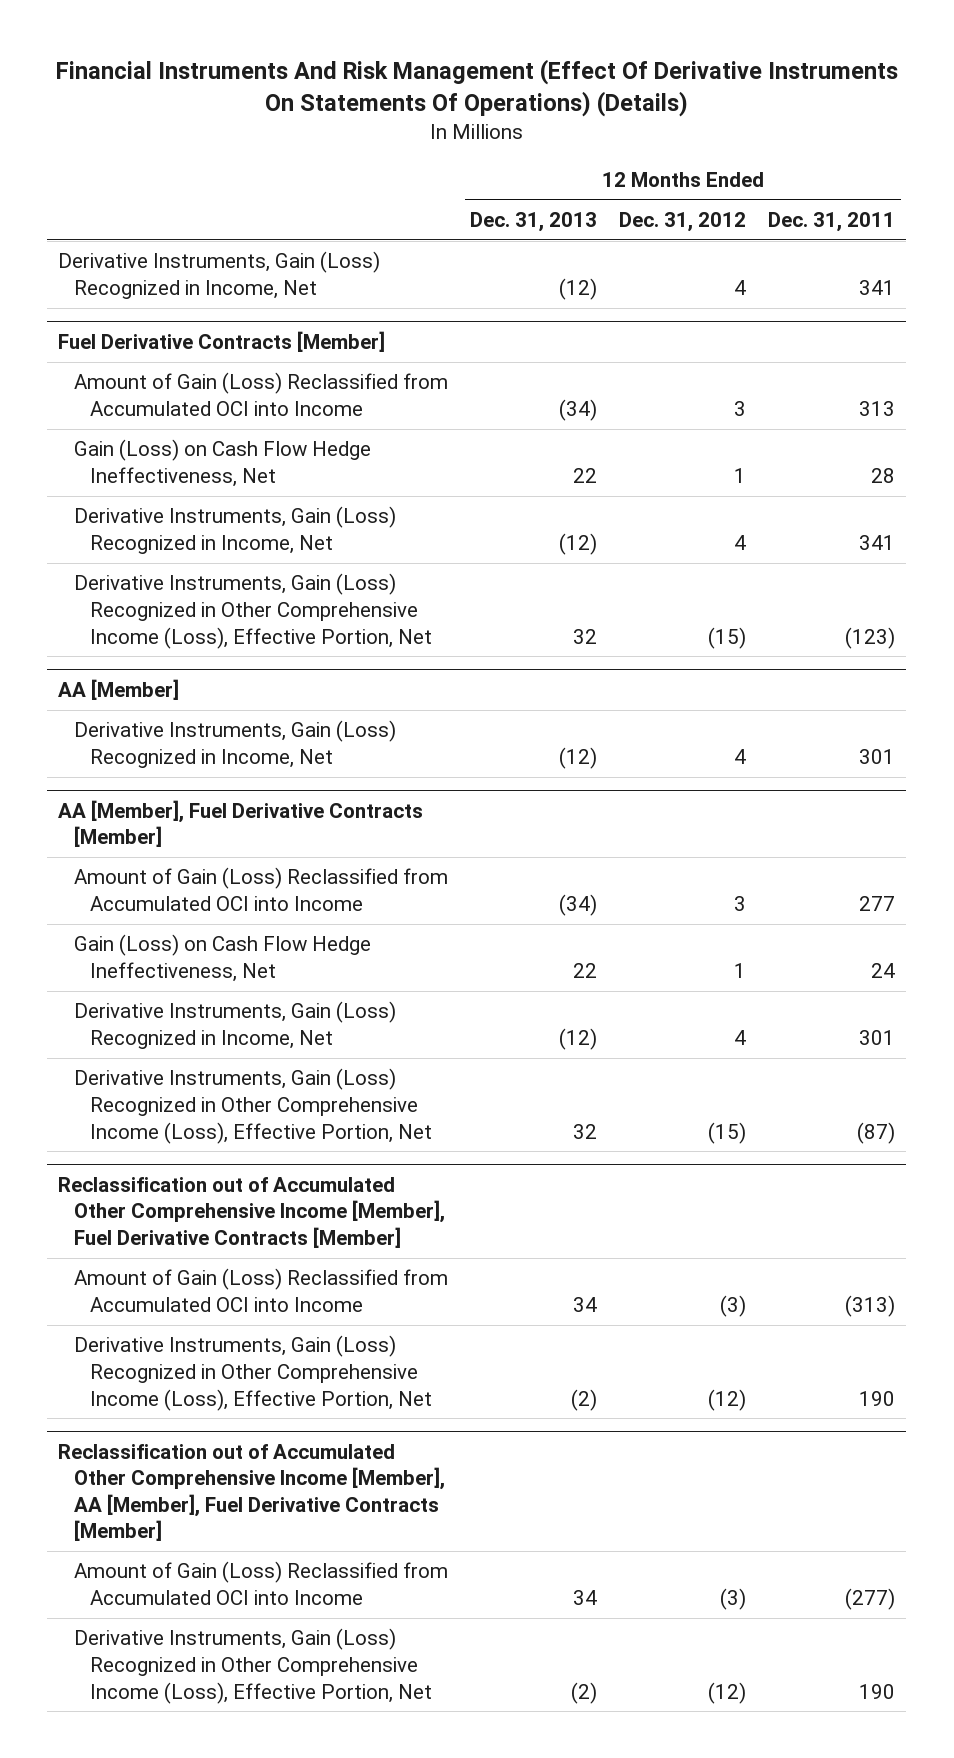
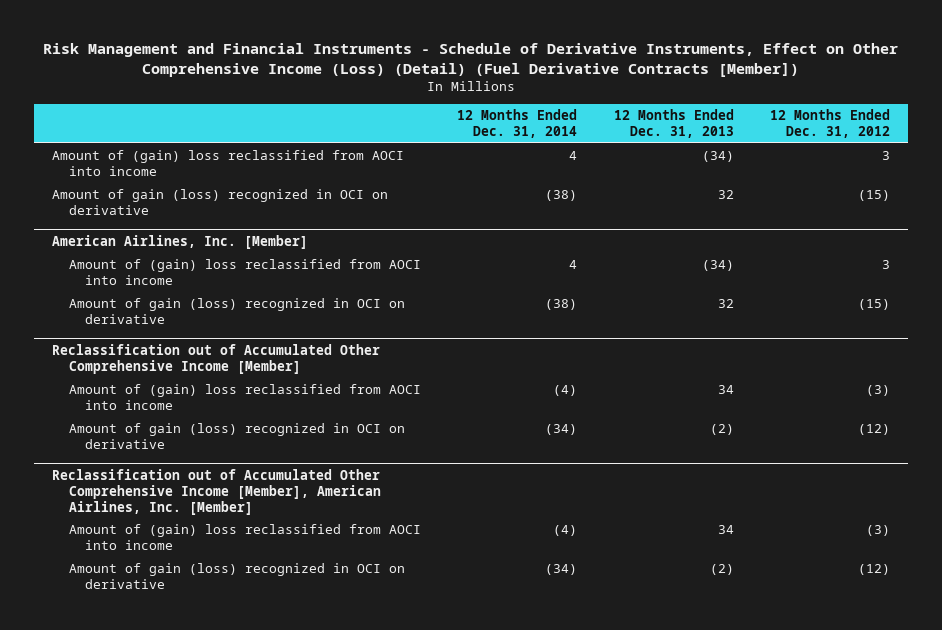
- Financial Instruments And Risk Management (Effect Of Derivative Instruments On Statements Of Operations) (Details)
+ Risk Management and Financial Instruments - Schedule of Derivative Instruments, Effect on Other Comprehensive Income (Loss) (Detail) (Fuel Derivative Contracts [Member])
- | 12 Months Ended Dec. 31, 2013 | 12 Months Ended Dec. 31, 2012 | 12 Months Ended Dec. 31, 2011
+ | 12 Months Ended Dec. 31, 2014 | 12 Months Ended Dec. 31, 2013 | 12 Months Ended Dec. 31, 2012
- Derivative Instruments, Gain (Loss) Recognized in Income, Net | (12) | 4 | 341
- Fuel Derivative Contracts [Member]
- Amount of Gain (Loss) Reclassified from Accumulated OCI into Income | (34) | 3 | 313
- Gain (Loss) on Cash Flow Hedge Ineffectiveness, Net | 22 | 1 | 28
- Derivative Instruments, Gain (Loss) Recognized in Income, Net | (12) | 4 | 341
- Derivative Instruments, Gain (Loss) Recognized in Other Comprehensive Income (Loss), Effective Portion, Net | 32 | (15) | (123)
- AA [Member]
- Derivative Instruments, Gain (Loss) Recognized in Income, Net | (12) | 4 | 301
- AA [Member], Fuel Derivative Contracts [Member]
- Amount of Gain (Loss) Reclassified from Accumulated OCI into Income | (34) | 3 | 277
- Gain (Loss) on Cash Flow Hedge Ineffectiveness, Net | 22 | 1 | 24
- Derivative Instruments, Gain (Loss) Recognized in Income, Net | (12) | 4 | 301
- Derivative Instruments, Gain (Loss) Recognized in Other Comprehensive Income (Loss), Effective Portion, Net | 32 | (15) | (87)
- Reclassification out of Accumulated Other Comprehensive Income [Member], Fuel Derivative Contracts [Member]
- Amount of Gain (Loss) Reclassified from Accumulated OCI into Income | 34 | (3) | (313)
- Derivative Instruments, Gain (Loss) Recognized in Other Comprehensive Income (Loss), Effective Portion, Net | (2) | (12) | 190
- Reclassification out of Accumulated Other Comprehensive Income [Member], AA [Member], Fuel Derivative Contracts [Member]
- Amount of Gain (Loss) Reclassified from Accumulated OCI into Income | 34 | (3) | (277)
- Derivative Instruments, Gain (Loss) Recognized in Other Comprehensive Income (Loss), Effective Portion, Net | (2) | (12) | 190
+ Amount of (gain) loss reclassified from AOCI into income | 4 | (34) | 3
+ Amount of gain (loss) recognized in OCI on derivative | (38) | 32 | (15)
+ American Airlines, Inc. [Member]
+ Amount of (gain) loss reclassified from AOCI into income | 4 | (34) | 3
+ Amount of gain (loss) recognized in OCI on derivative | (38) | 32 | (15)
+ Reclassification out of Accumulated Other Comprehensive Income [Member]
+ Amount of (gain) loss reclassified from AOCI into income | (4) | 34 | (3)
+ Amount of gain (loss) recognized in OCI on derivative | (34) | (2) | (12)
+ Reclassification out of Accumulated Other Comprehensive Income [Member], American Airlines, Inc. [Member]
+ Amount of (gain) loss reclassified from AOCI into income | (4) | 34 | (3)
+ Amount of gain (loss) recognized in OCI on derivative | (34) | (2) | (12)

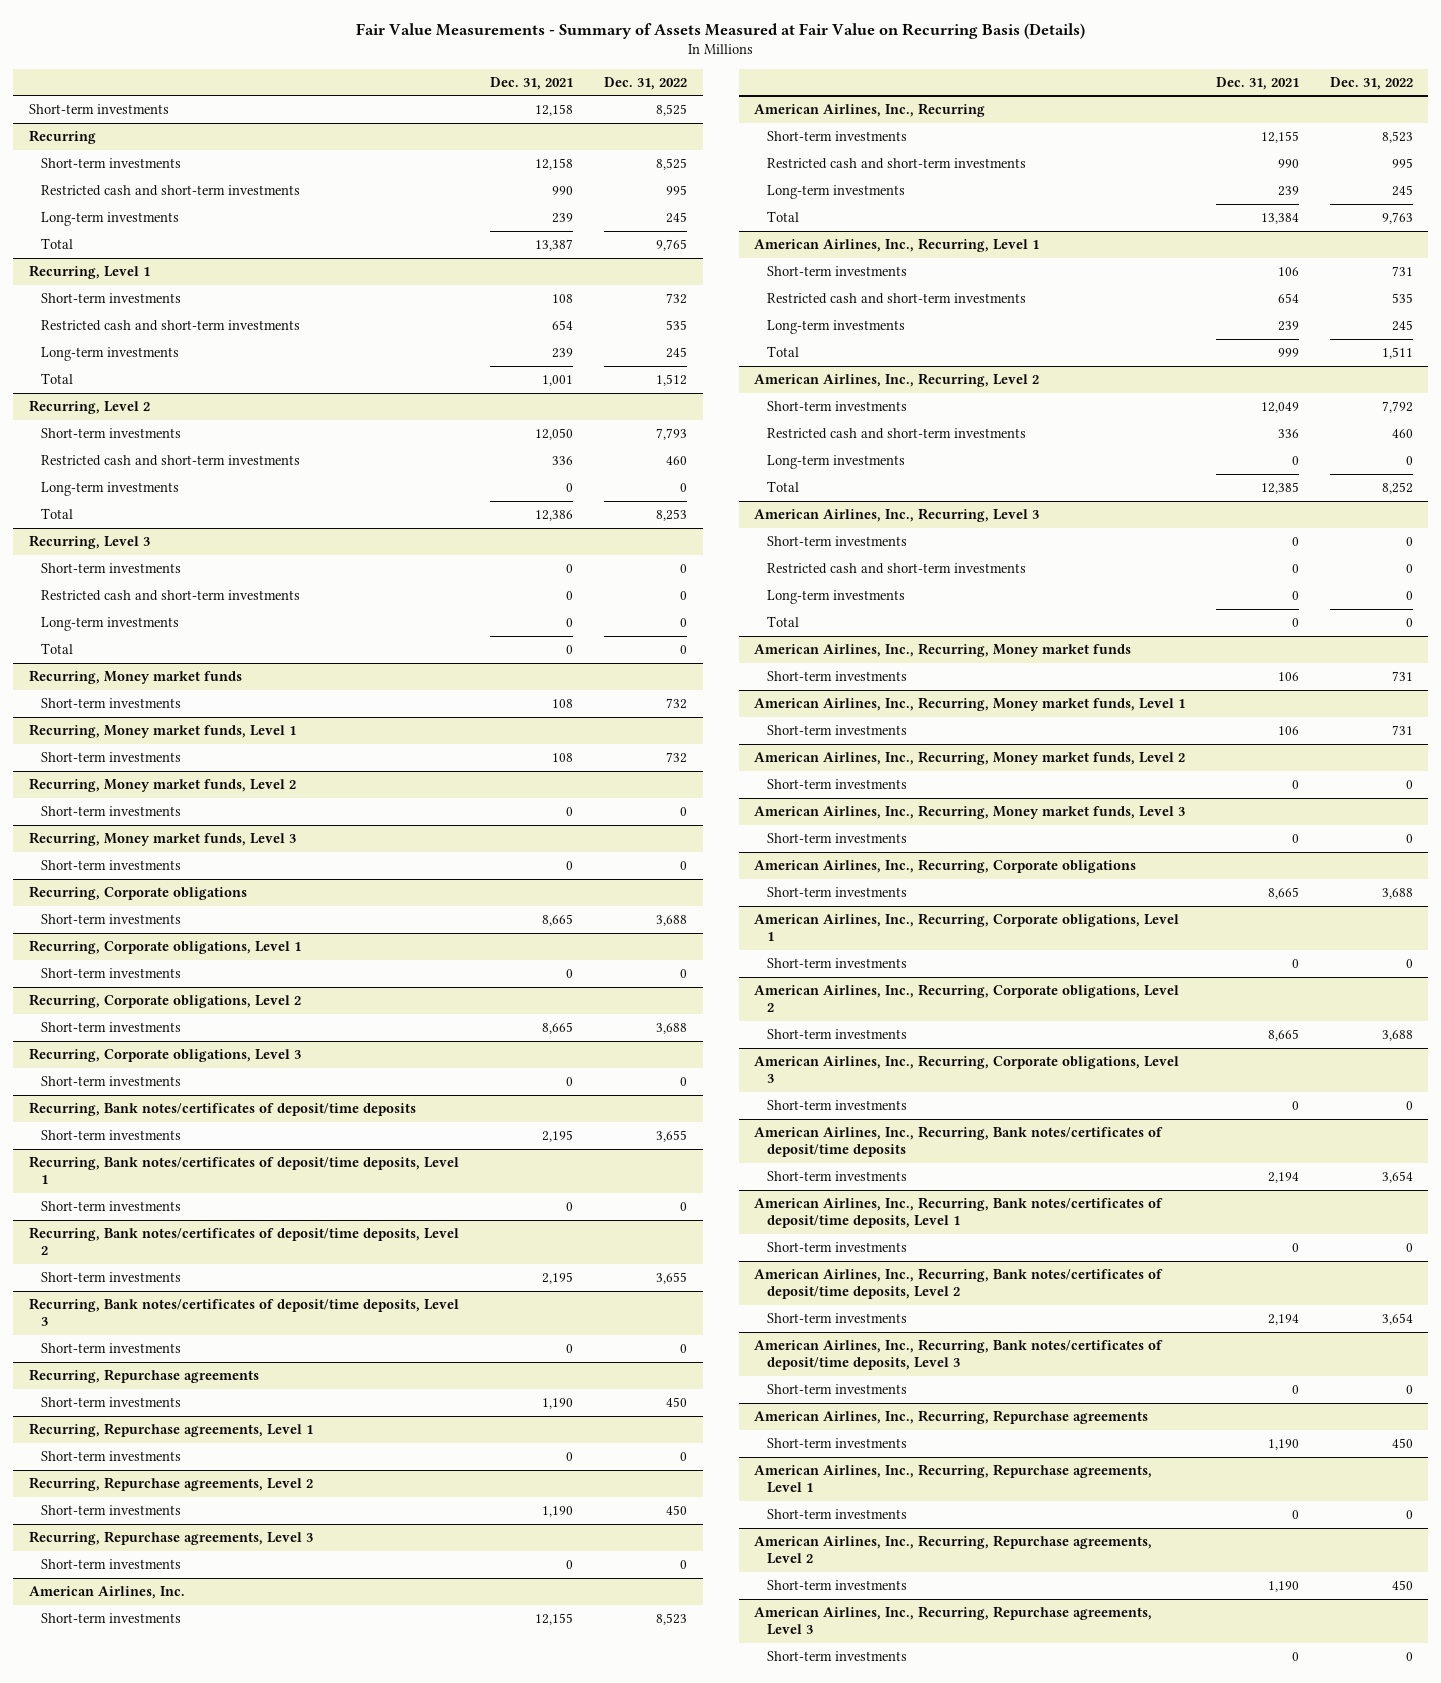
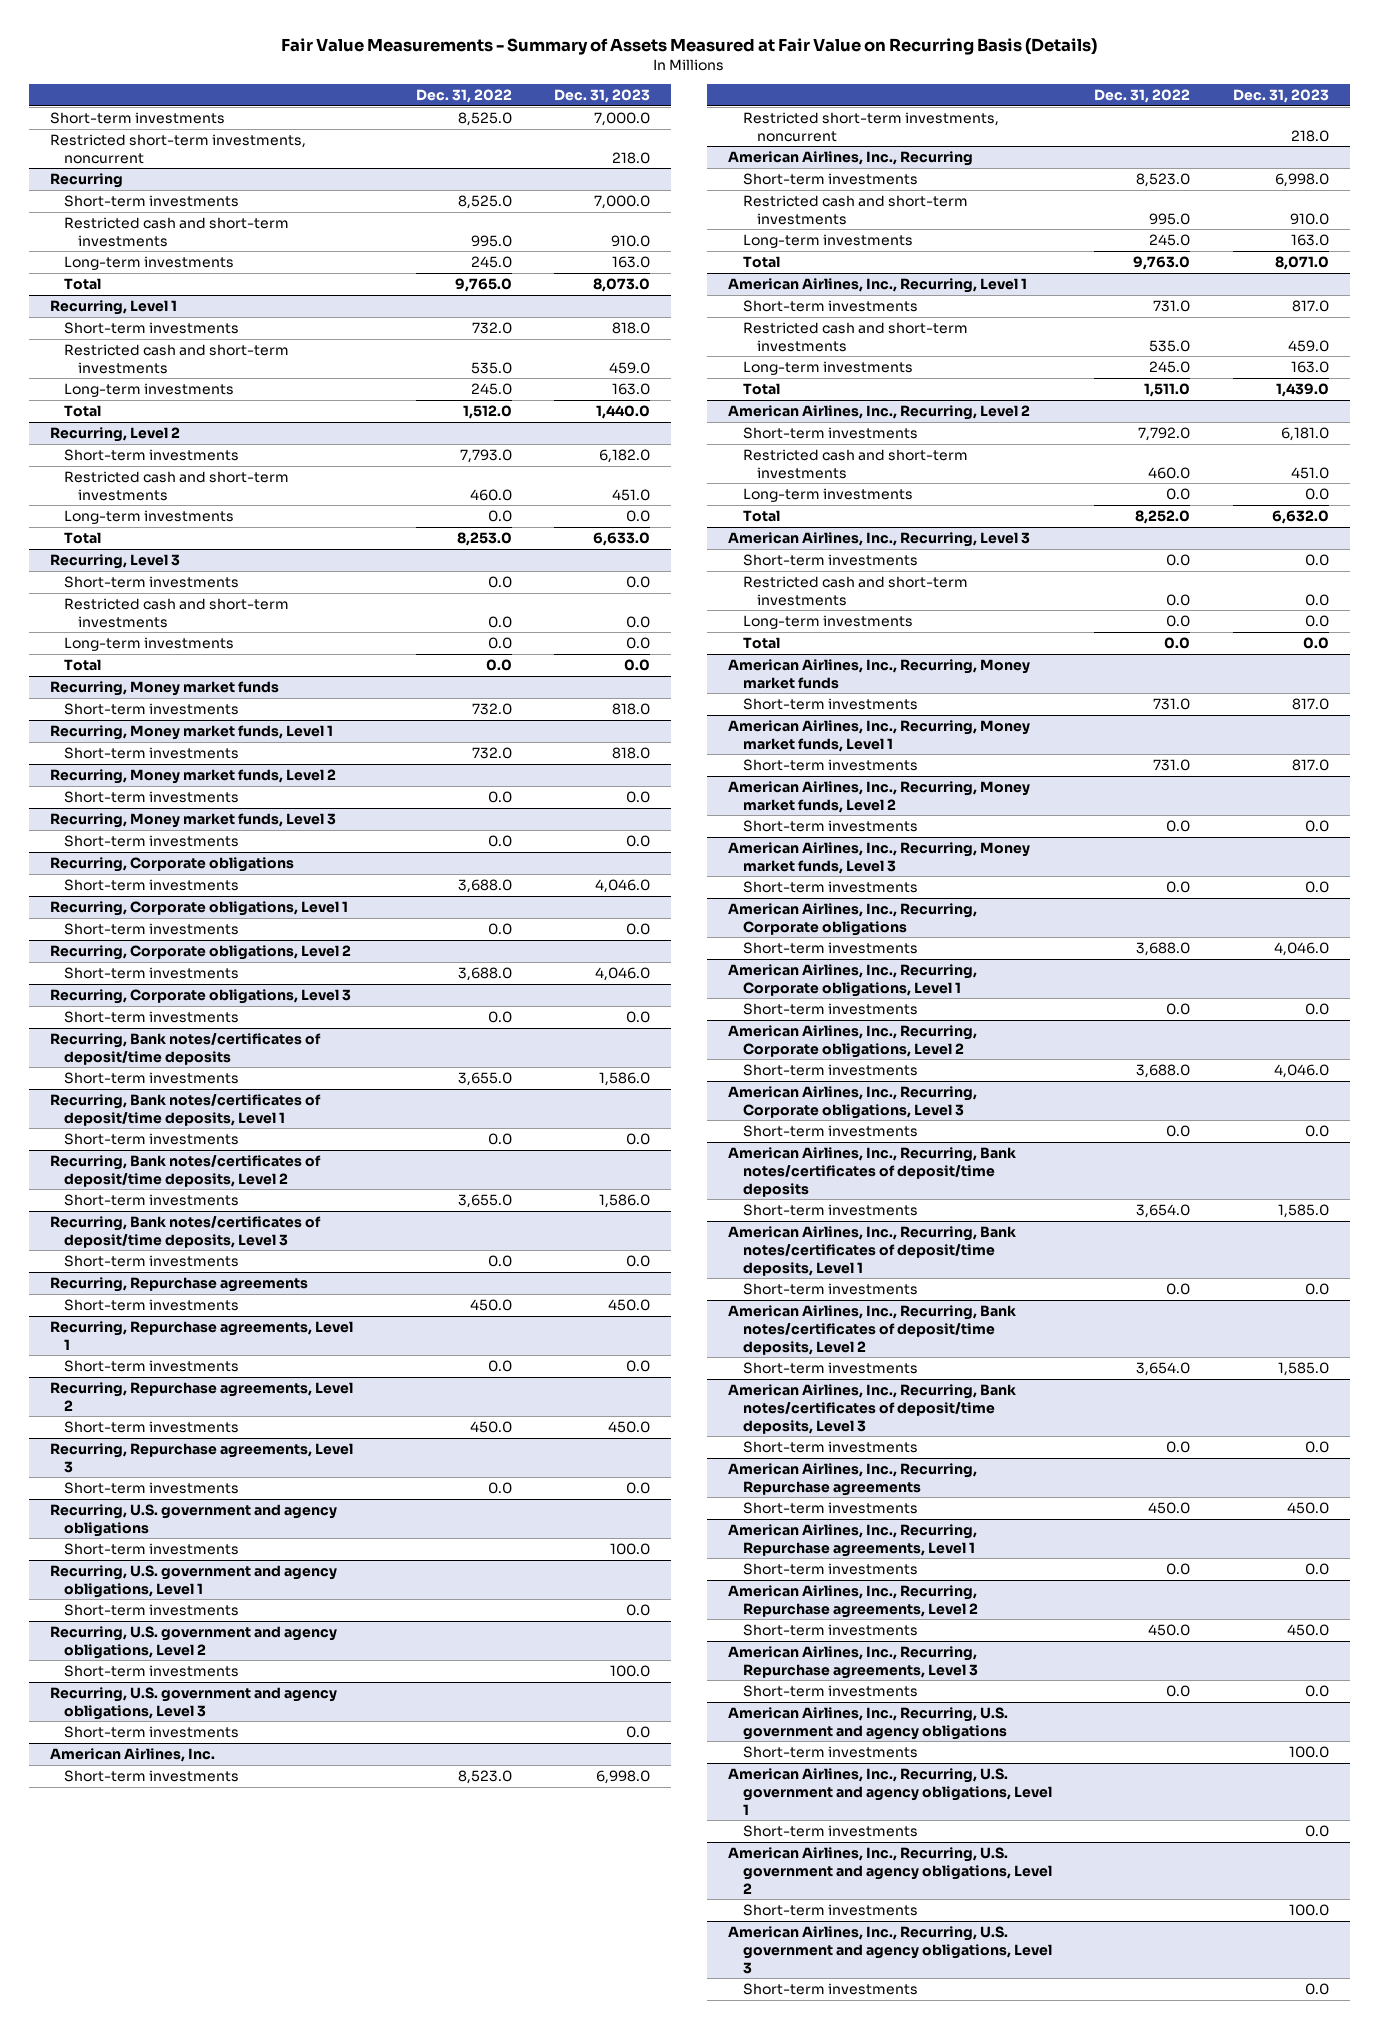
- | Dec. 31, 2021 | Dec. 31, 2022
+ | Dec. 31, 2022 | Dec. 31, 2023
- Short-term investments | 12,158 | 8,525
+ Short-term investments | 8,525.0 | 7,000.0
+ Restricted short-term investments, noncurrent | | 218.0
@ Recurring
- Short-term investments | 12,158 | 8,525
- Restricted cash and short-term investments | 990 | 995
- Long-term investments | 239 | 245
- Total | 13,387 | 9,765
+ Short-term investments | 8,525.0 | 7,000.0
+ Restricted cash and short-term investments | 995.0 | 910.0
+ Long-term investments | 245.0 | 163.0
+ Total | 9,765.0 | 8,073.0
@ Recurring, Level 1
- Short-term investments | 108 | 732
- Restricted cash and short-term investments | 654 | 535
- Long-term investments | 239 | 245
- Total | 1,001 | 1,512
+ Short-term investments | 732.0 | 818.0
+ Restricted cash and short-term investments | 535.0 | 459.0
+ Long-term investments | 245.0 | 163.0
+ Total | 1,512.0 | 1,440.0
@ Recurring, Level 2
- Short-term investments | 12,050 | 7,793
- Restricted cash and short-term investments | 336 | 460
- Long-term investments | 0 | 0
- Total | 12,386 | 8,253
+ Short-term investments | 7,793.0 | 6,182.0
+ Restricted cash and short-term investments | 460.0 | 451.0
+ Long-term investments | 0.0 | 0.0
+ Total | 8,253.0 | 6,633.0
@ Recurring, Level 3
- Short-term investments | 0 | 0
- Restricted cash and short-term investments | 0 | 0
- Long-term investments | 0 | 0
- Total | 0 | 0
+ Short-term investments | 0.0 | 0.0
+ Restricted cash and short-term investments | 0.0 | 0.0
+ Long-term investments | 0.0 | 0.0
+ Total | 0.0 | 0.0
@ Recurring, Money market funds
- Short-term investments | 108 | 732
+ Short-term investments | 732.0 | 818.0
@ Recurring, Money market funds, Level 1
- Short-term investments | 108 | 732
+ Short-term investments | 732.0 | 818.0
@ Recurring, Money market funds, Level 2
- Short-term investments | 0 | 0
+ Short-term investments | 0.0 | 0.0
@ Recurring, Money market funds, Level 3
- Short-term investments | 0 | 0
+ Short-term investments | 0.0 | 0.0
@ Recurring, Corporate obligations
- Short-term investments | 8,665 | 3,688
+ Short-term investments | 3,688.0 | 4,046.0
@ Recurring, Corporate obligations, Level 1
- Short-term investments | 0 | 0
+ Short-term investments | 0.0 | 0.0
@ Recurring, Corporate obligations, Level 2
- Short-term investments | 8,665 | 3,688
+ Short-term investments | 3,688.0 | 4,046.0
@ Recurring, Corporate obligations, Level 3
- Short-term investments | 0 | 0
+ Short-term investments | 0.0 | 0.0
@ Recurring, Bank notes/certificates of deposit/time deposits
- Short-term investments | 2,195 | 3,655
+ Short-term investments | 3,655.0 | 1,586.0
@ Recurring, Bank notes/certificates of deposit/time deposits, Level 1
- Short-term investments | 0 | 0
+ Short-term investments | 0.0 | 0.0
@ Recurring, Bank notes/certificates of deposit/time deposits, Level 2
- Short-term investments | 2,195 | 3,655
+ Short-term investments | 3,655.0 | 1,586.0
@ Recurring, Bank notes/certificates of deposit/time deposits, Level 3
- Short-term investments | 0 | 0
+ Short-term investments | 0.0 | 0.0
@ Recurring, Repurchase agreements
- Short-term investments | 1,190 | 450
+ Short-term investments | 450.0 | 450.0
@ Recurring, Repurchase agreements, Level 1
- Short-term investments | 0 | 0
+ Short-term investments | 0.0 | 0.0
@ Recurring, Repurchase agreements, Level 2
- Short-term investments | 1,190 | 450
+ Short-term investments | 450.0 | 450.0
@ Recurring, Repurchase agreements, Level 3
- Short-term investments | 0 | 0
+ Short-term investments | 0.0 | 0.0
+ Recurring, U.S. government and agency obligations
+ Short-term investments | | 100.0
+ Recurring, U.S. government and agency obligations, Level 1
+ Short-term investments | | 0.0
+ Recurring, U.S. government and agency obligations, Level 2
+ Short-term investments | | 100.0
+ Recurring, U.S. government and agency obligations, Level 3
+ Short-term investments | | 0.0
@ American Airlines, Inc.
- Short-term investments | 12,155 | 8,523
+ Short-term investments | 8,523.0 | 6,998.0
+ Restricted short-term investments, noncurrent | | 218.0
@ American Airlines, Inc., Recurring
- Short-term investments | 12,155 | 8,523
- Restricted cash and short-term investments | 990 | 995
- Long-term investments | 239 | 245
- Total | 13,384 | 9,763
+ Short-term investments | 8,523.0 | 6,998.0
+ Restricted cash and short-term investments | 995.0 | 910.0
+ Long-term investments | 245.0 | 163.0
+ Total | 9,763.0 | 8,071.0
@ American Airlines, Inc., Recurring, Level 1
- Short-term investments | 106 | 731
- Restricted cash and short-term investments | 654 | 535
- Long-term investments | 239 | 245
- Total | 999 | 1,511
+ Short-term investments | 731.0 | 817.0
+ Restricted cash and short-term investments | 535.0 | 459.0
+ Long-term investments | 245.0 | 163.0
+ Total | 1,511.0 | 1,439.0
@ American Airlines, Inc., Recurring, Level 2
- Short-term investments | 12,049 | 7,792
- Restricted cash and short-term investments | 336 | 460
- Long-term investments | 0 | 0
- Total | 12,385 | 8,252
+ Short-term investments | 7,792.0 | 6,181.0
+ Restricted cash and short-term investments | 460.0 | 451.0
+ Long-term investments | 0.0 | 0.0
+ Total | 8,252.0 | 6,632.0
@ American Airlines, Inc., Recurring, Level 3
- Short-term investments | 0 | 0
- Restricted cash and short-term investments | 0 | 0
- Long-term investments | 0 | 0
- Total | 0 | 0
+ Short-term investments | 0.0 | 0.0
+ Restricted cash and short-term investments | 0.0 | 0.0
+ Long-term investments | 0.0 | 0.0
+ Total | 0.0 | 0.0
@ American Airlines, Inc., Recurring, Money market funds
- Short-term investments | 106 | 731
+ Short-term investments | 731.0 | 817.0
@ American Airlines, Inc., Recurring, Money market funds, Level 1
- Short-term investments | 106 | 731
+ Short-term investments | 731.0 | 817.0
@ American Airlines, Inc., Recurring, Money market funds, Level 2
- Short-term investments | 0 | 0
+ Short-term investments | 0.0 | 0.0
@ American Airlines, Inc., Recurring, Money market funds, Level 3
- Short-term investments | 0 | 0
+ Short-term investments | 0.0 | 0.0
@ American Airlines, Inc., Recurring, Corporate obligations
- Short-term investments | 8,665 | 3,688
+ Short-term investments | 3,688.0 | 4,046.0
@ American Airlines, Inc., Recurring, Corporate obligations, Level 1
- Short-term investments | 0 | 0
+ Short-term investments | 0.0 | 0.0
@ American Airlines, Inc., Recurring, Corporate obligations, Level 2
- Short-term investments | 8,665 | 3,688
+ Short-term investments | 3,688.0 | 4,046.0
@ American Airlines, Inc., Recurring, Corporate obligations, Level 3
- Short-term investments | 0 | 0
+ Short-term investments | 0.0 | 0.0
@ American Airlines, Inc., Recurring, Bank notes/certificates of deposit/time deposits
- Short-term investments | 2,194 | 3,654
+ Short-term investments | 3,654.0 | 1,585.0
@ American Airlines, Inc., Recurring, Bank notes/certificates of deposit/time deposits, Level 1
- Short-term investments | 0 | 0
+ Short-term investments | 0.0 | 0.0
@ American Airlines, Inc., Recurring, Bank notes/certificates of deposit/time deposits, Level 2
- Short-term investments | 2,194 | 3,654
+ Short-term investments | 3,654.0 | 1,585.0
@ American Airlines, Inc., Recurring, Bank notes/certificates of deposit/time deposits, Level 3
- Short-term investments | 0 | 0
+ Short-term investments | 0.0 | 0.0
@ American Airlines, Inc., Recurring, Repurchase agreements
- Short-term investments | 1,190 | 450
+ Short-term investments | 450.0 | 450.0
@ American Airlines, Inc., Recurring, Repurchase agreements, Level 1
- Short-term investments | 0 | 0
+ Short-term investments | 0.0 | 0.0
@ American Airlines, Inc., Recurring, Repurchase agreements, Level 2
- Short-term investments | 1,190 | 450
+ Short-term investments | 450.0 | 450.0
@ American Airlines, Inc., Recurring, Repurchase agreements, Level 3
- Short-term investments | 0 | 0
+ Short-term investments | 0.0 | 0.0
+ American Airlines, Inc., Recurring, U.S. government and agency obligations
+ Short-term investments | | 100.0
+ American Airlines, Inc., Recurring, U.S. government and agency obligations, Level 1
+ Short-term investments | | 0.0
+ American Airlines, Inc., Recurring, U.S. government and agency obligations, Level 2
+ Short-term investments | | 100.0
+ American Airlines, Inc., Recurring, U.S. government and agency obligations, Level 3
+ Short-term investments | | 0.0

